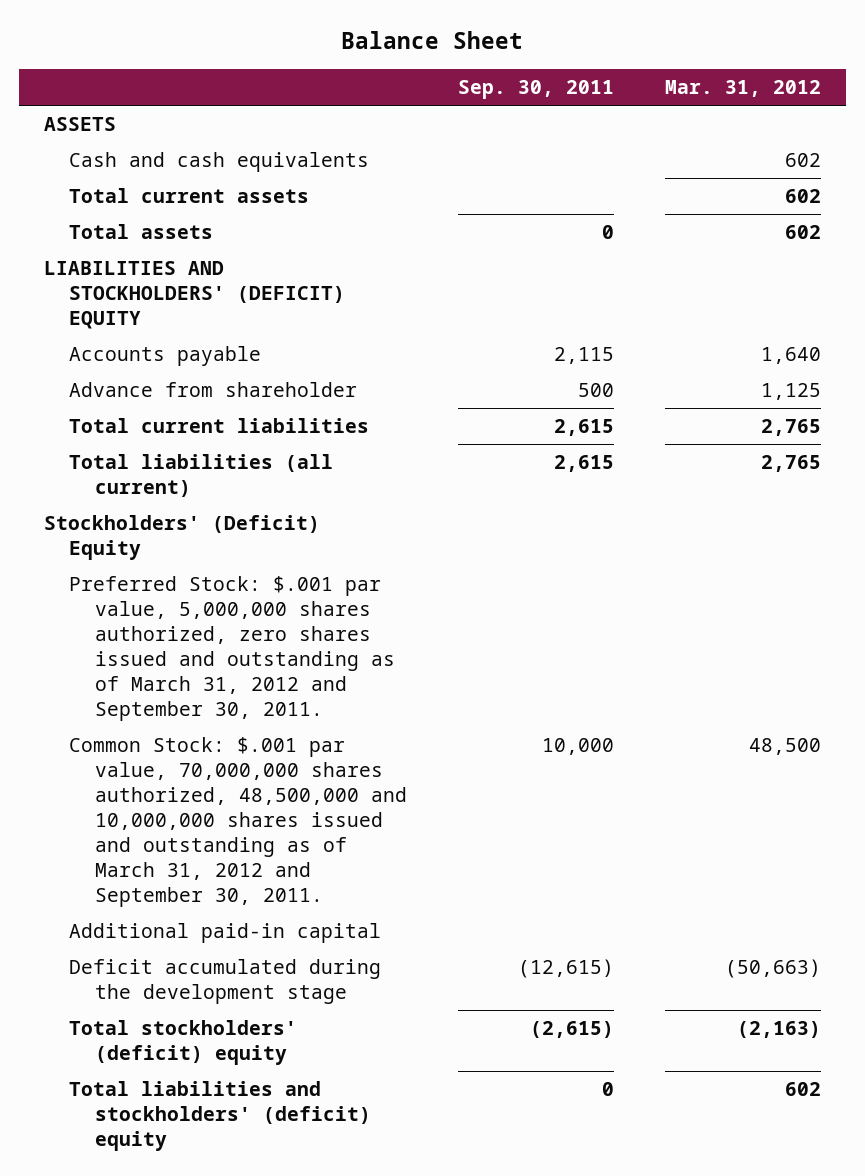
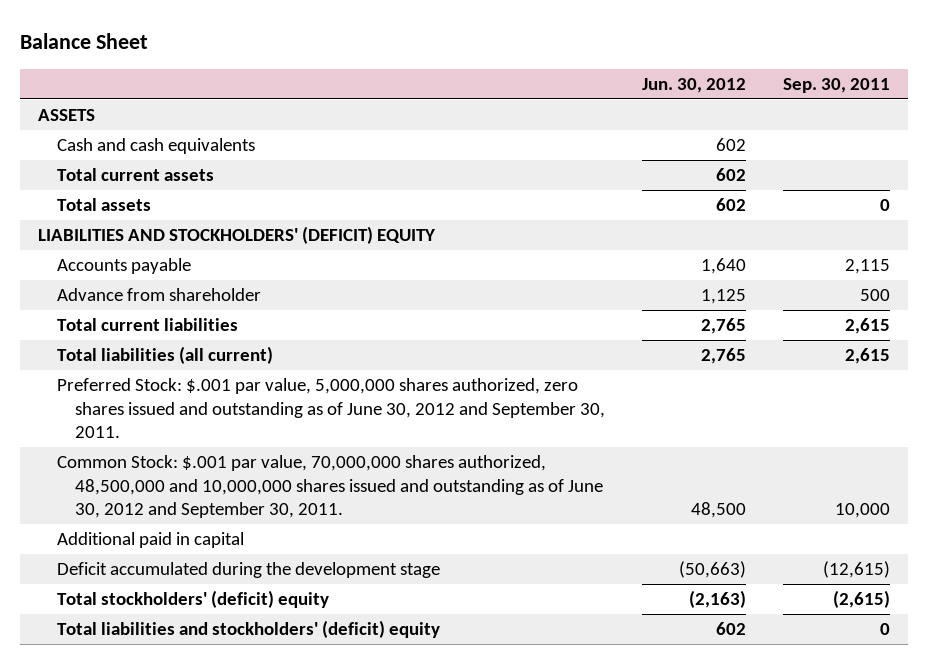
- | Sep. 30, 2011 | Mar. 31, 2012
+ | Jun. 30, 2012 | Sep. 30, 2011
- Stockholders' (Deficit) Equity
- Preferred Stock: $.001 par value, 5,000,000 shares authorized, zero shares issued and outstanding as of March 31, 2012 and September 30, 2011.
- Common Stock: $.001 par value, 70,000,000 shares authorized, 48,500,000 and 10,000,000 shares issued and outstanding as of March 31, 2012 and September 30, 2011. | 10,000 | 48,500
- Additional paid-in capital
+ Preferred Stock: $.001 par value, 5,000,000 shares authorized, zero shares issued and outstanding as of June 30, 2012 and September 30, 2011.
+ Common Stock: $.001 par value, 70,000,000 shares authorized, 48,500,000 and 10,000,000 shares issued and outstanding as of June 30, 2012 and September 30, 2011. | 48,500 | 10,000
+ Additional paid in capital

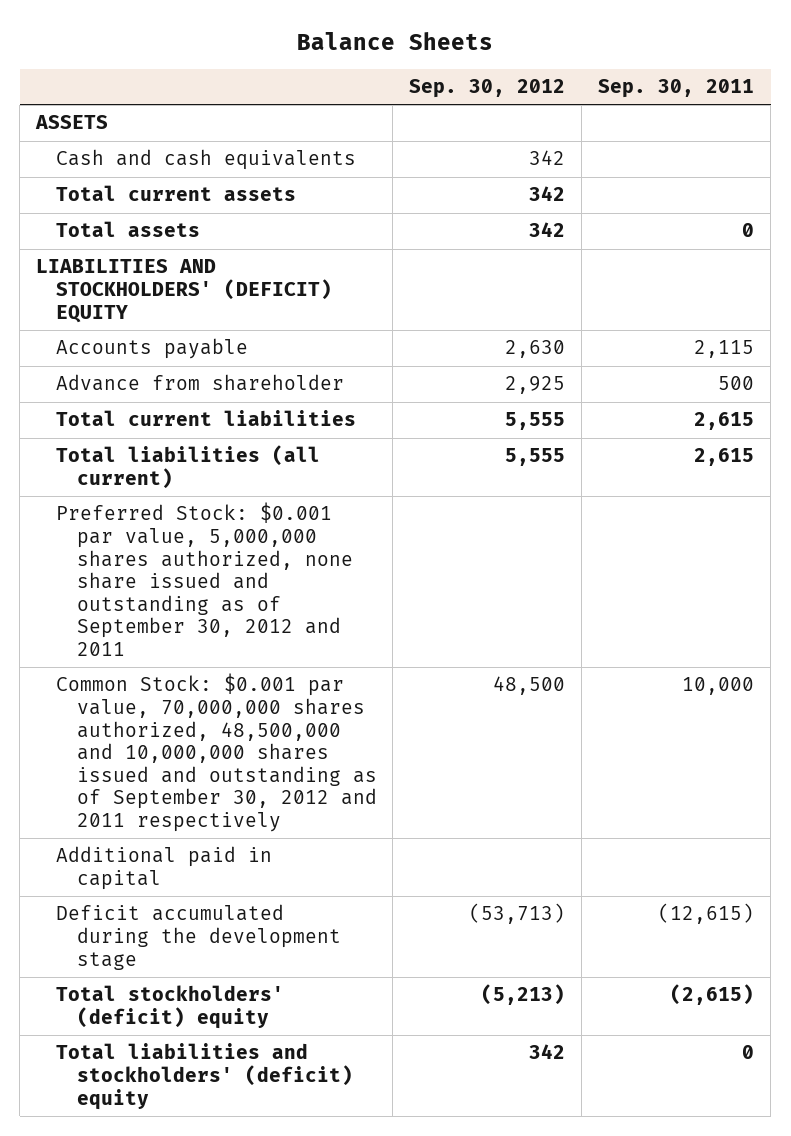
- Balance Sheet
+ Balance Sheets
- | Jun. 30, 2012 | Sep. 30, 2011
+ | Sep. 30, 2012 | Sep. 30, 2011
- Preferred Stock: $.001 par value, 5,000,000 shares authorized, zero shares issued and outstanding as of June 30, 2012 and September 30, 2011.
- Common Stock: $.001 par value, 70,000,000 shares authorized, 48,500,000 and 10,000,000 shares issued and outstanding as of June 30, 2012 and September 30, 2011. | 48,500 | 10,000
+ Preferred Stock: $0.001 par value, 5,000,000 shares authorized, none share issued and outstanding as of September 30, 2012 and 2011
+ Common Stock: $0.001 par value, 70,000,000 shares authorized, 48,500,000 and 10,000,000 shares issued and outstanding as of September 30, 2012 and 2011 respectively | 48,500 | 10,000

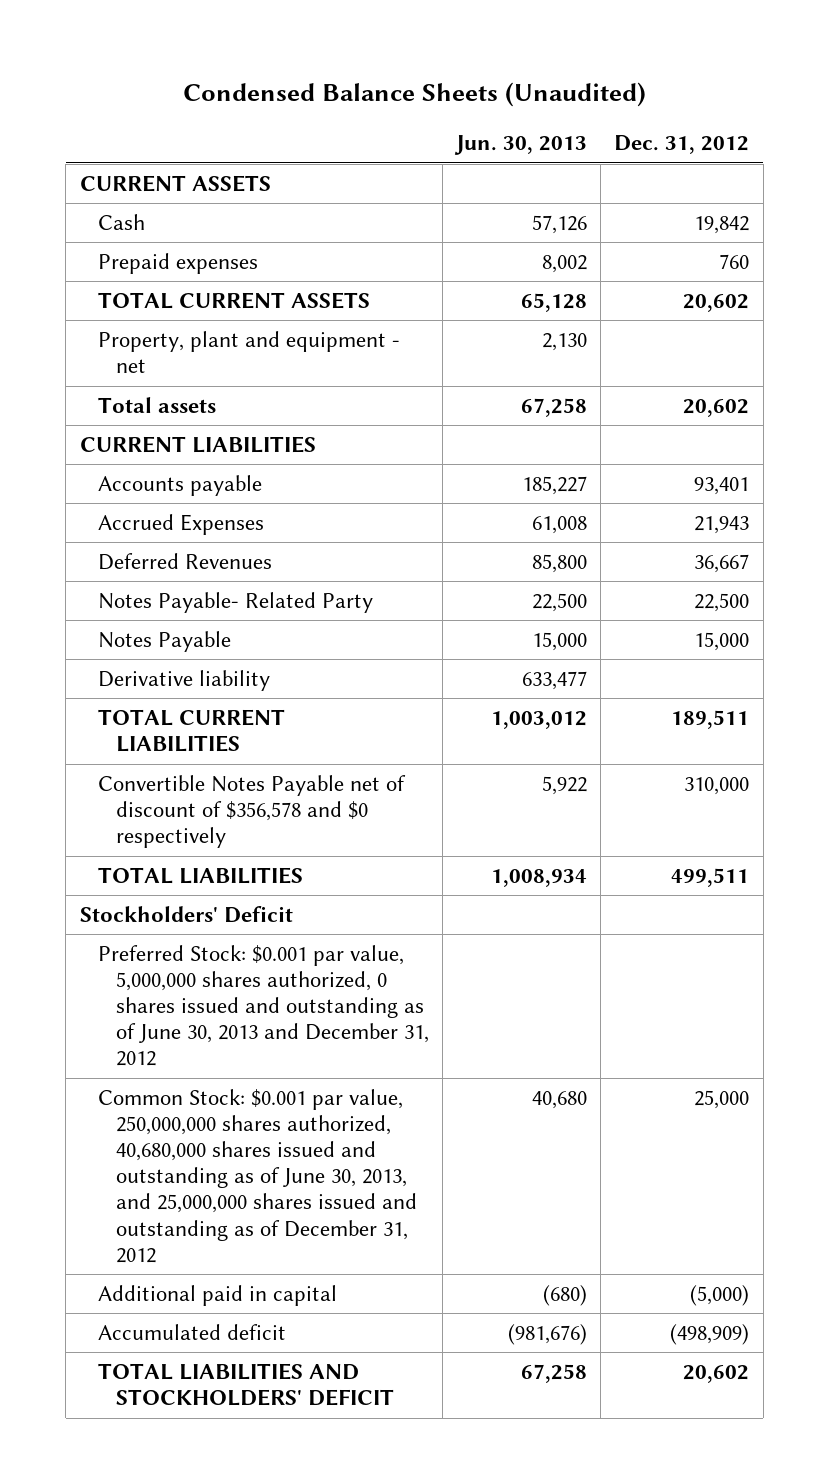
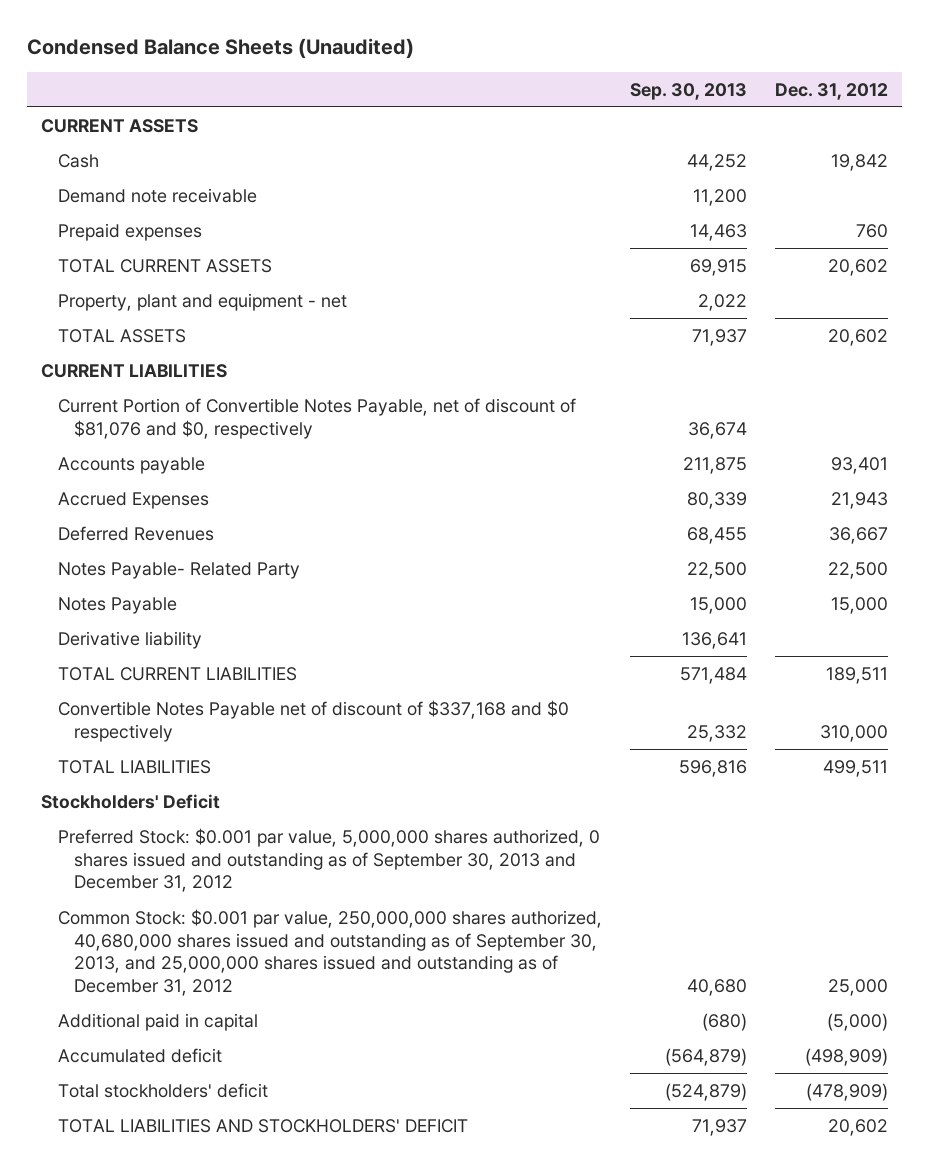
- | Jun. 30, 2013 | Dec. 31, 2012
+ | Sep. 30, 2013 | Dec. 31, 2012
+ Demand note receivable | 11,200 |
- Total assets | 67,258 | 20,602
+ TOTAL ASSETS | 71,937 | 20,602
+ Current Portion of Convertible Notes Payable, net of discount of $81,076 and $0, respectively | 36,674 |
- Convertible Notes Payable net of discount of $356,578 and $0 respectively | 5,922 | 310,000
+ Convertible Notes Payable net of discount of $337,168 and $0 respectively | 25,332 | 310,000
- Preferred Stock: $0.001 par value, 5,000,000 shares authorized, 0 shares issued and outstanding as of June 30, 2013 and December 31, 2012
- Common Stock: $0.001 par value, 250,000,000 shares authorized, 40,680,000 shares issued and outstanding as of June 30, 2013, and 25,000,000 shares issued and outstanding as of December 31, 2012 | 40,680 | 25,000
+ Preferred Stock: $0.001 par value, 5,000,000 shares authorized, 0 shares issued and outstanding as of September 30, 2013 and December 31, 2012
+ Common Stock: $0.001 par value, 250,000,000 shares authorized, 40,680,000 shares issued and outstanding as of September 30, 2013, and 25,000,000 shares issued and outstanding as of December 31, 2012 | 40,680 | 25,000
+ Total stockholders' deficit | (524,879) | (478,909)

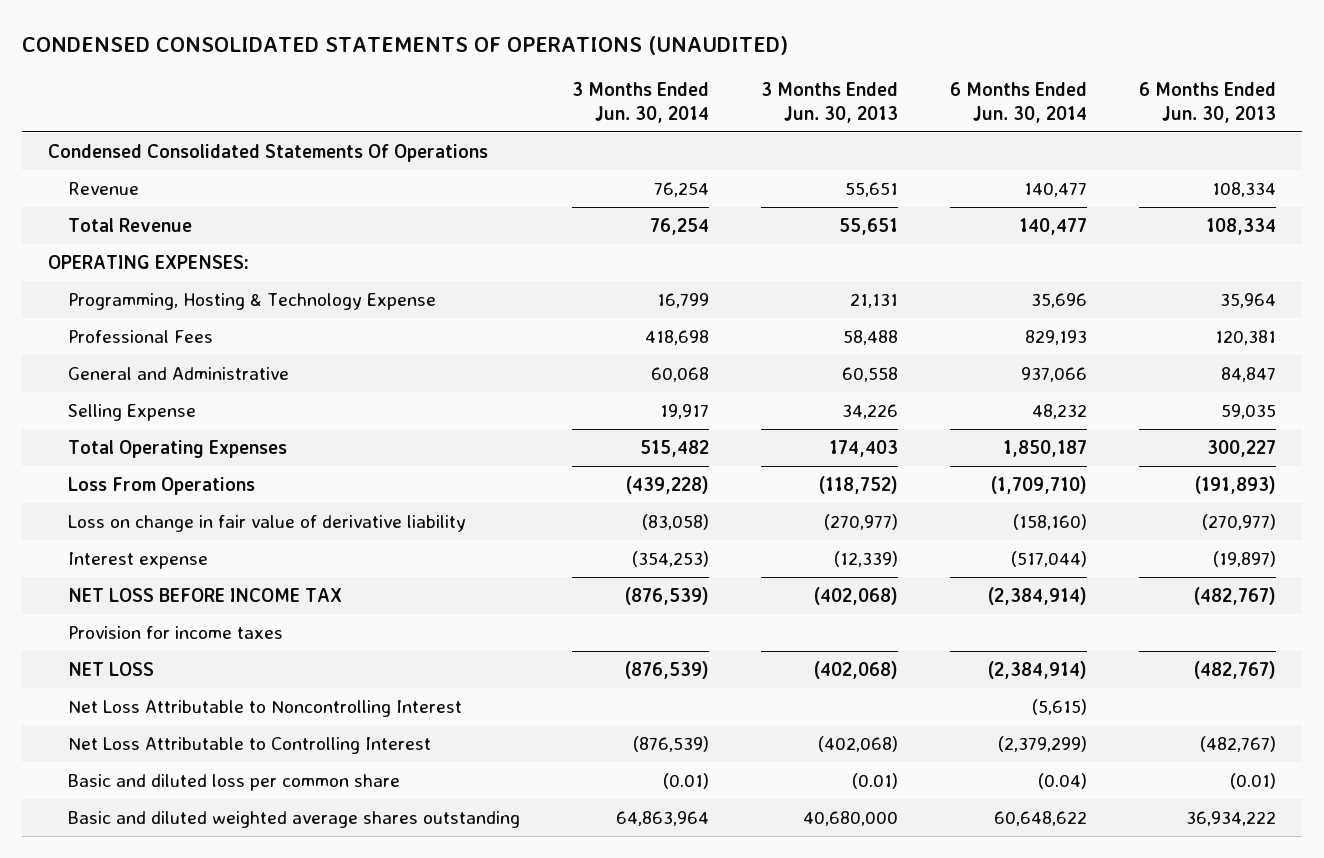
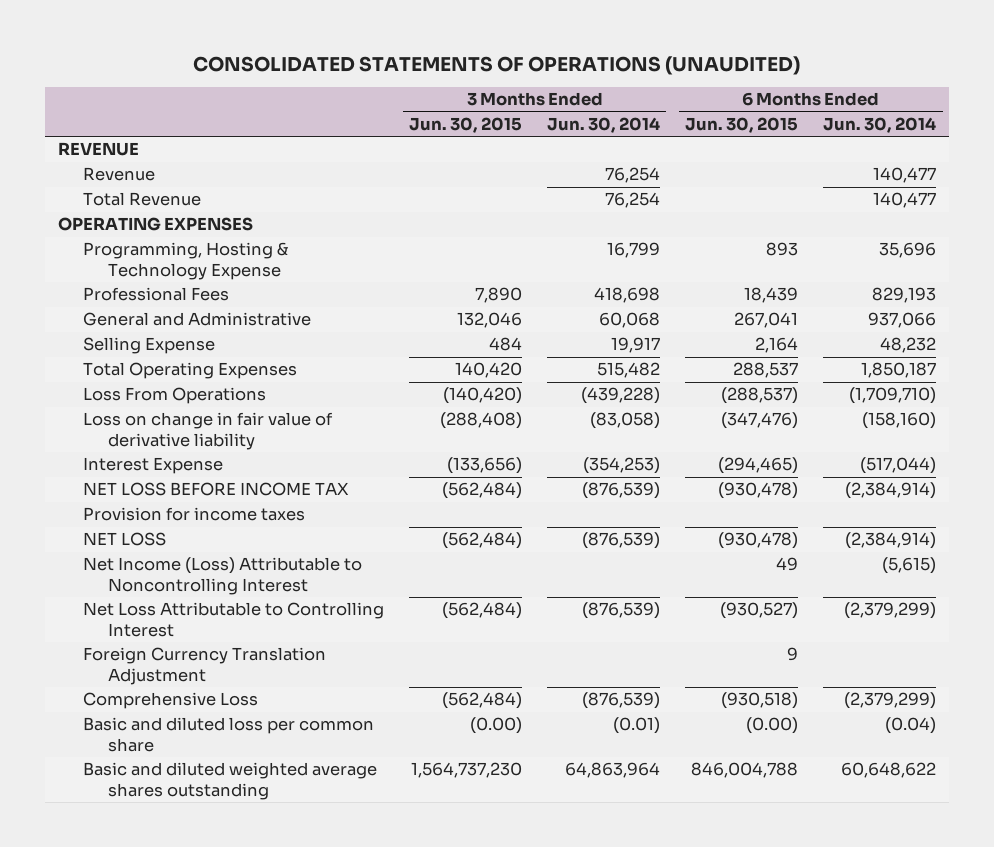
- CONDENSED CONSOLIDATED STATEMENTS OF OPERATIONS (UNAUDITED)
+ CONSOLIDATED STATEMENTS OF OPERATIONS (UNAUDITED)
- | 3 Months Ended Jun. 30, 2014 | 3 Months Ended Jun. 30, 2013 | 6 Months Ended Jun. 30, 2014 | 6 Months Ended Jun. 30, 2013
+ | 3 Months Ended Jun. 30, 2015 | 3 Months Ended Jun. 30, 2014 | 6 Months Ended Jun. 30, 2015 | 6 Months Ended Jun. 30, 2014
- Condensed Consolidated Statements Of Operations
+ REVENUE
- OPERATING EXPENSES:
+ OPERATING EXPENSES
- Interest expense | (354,253) | (12,339) | (517,044) | (19,897)
+ Interest Expense | (133,656) | (354,253) | (294,465) | (517,044)
- Net Loss Attributable to Noncontrolling Interest | | | (5,615) |
+ Net Income (Loss) Attributable to Noncontrolling Interest | | | 49 | (5,615)
+ Foreign Currency Translation Adjustment | | | 9 |
+ Comprehensive Loss | (562,484) | (876,539) | (930,518) | (2,379,299)

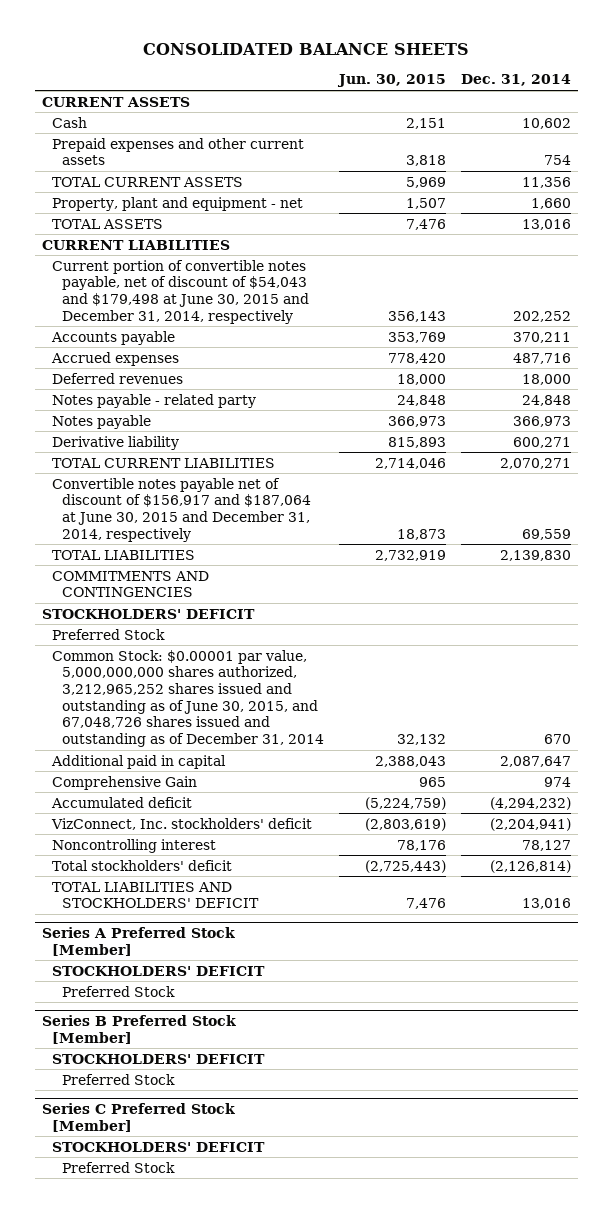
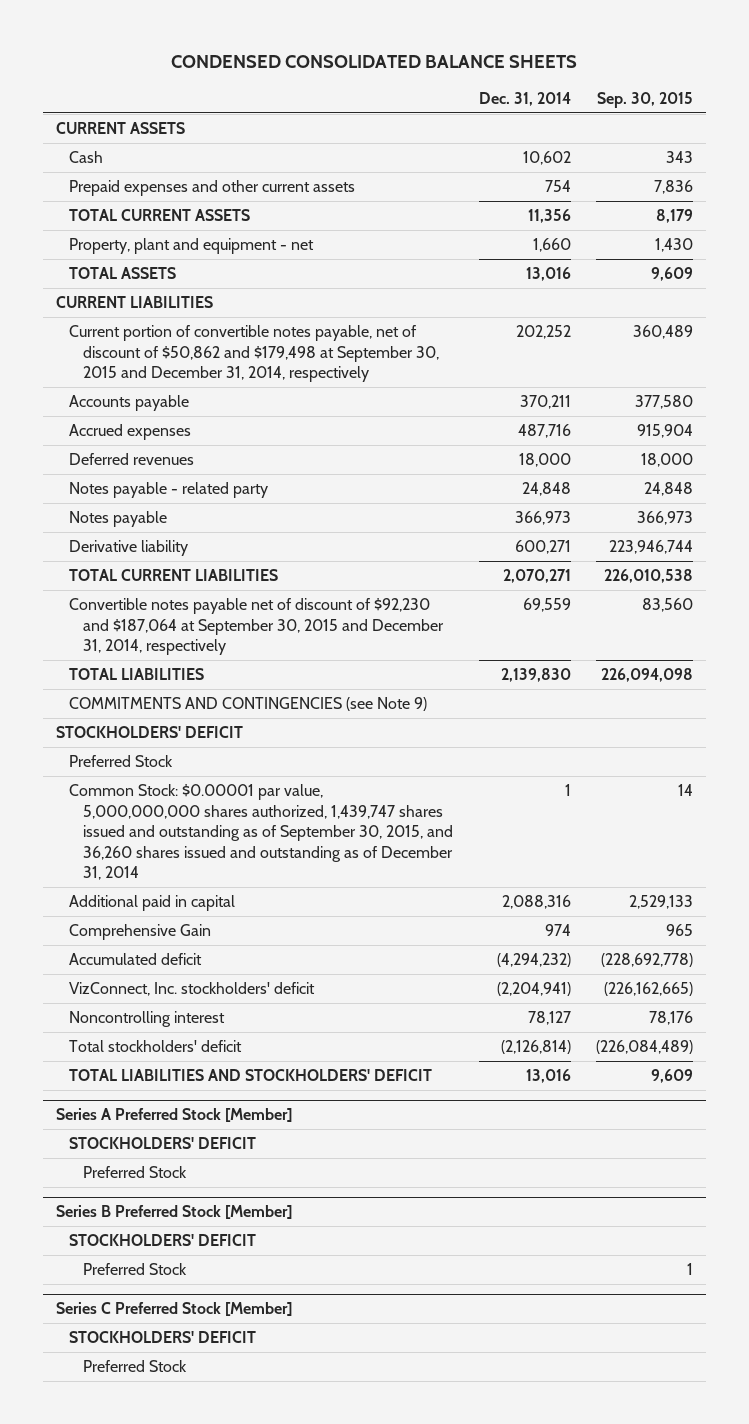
- CONSOLIDATED BALANCE SHEETS
+ CONDENSED CONSOLIDATED BALANCE SHEETS
- | Jun. 30, 2015 | Dec. 31, 2014
+ | Dec. 31, 2014 | Sep. 30, 2015
- Current portion of convertible notes payable, net of discount of $54,043 and $179,498 at June 30, 2015 and December 31, 2014, respectively | 356,143 | 202,252
+ Current portion of convertible notes payable, net of discount of $50,862 and $179,498 at September 30, 2015 and December 31, 2014, respectively | 202,252 | 360,489
- Convertible notes payable net of discount of $156,917 and $187,064 at June 30, 2015 and December 31, 2014, respectively | 18,873 | 69,559
+ Convertible notes payable net of discount of $92,230 and $187,064 at September 30, 2015 and December 31, 2014, respectively | 69,559 | 83,560
- COMMITMENTS AND CONTINGENCIES
+ COMMITMENTS AND CONTINGENCIES (see Note 9)
- Common Stock: $0.00001 par value, 5,000,000,000 shares authorized, 3,212,965,252 shares issued and outstanding as of June 30, 2015, and 67,048,726 shares issued and outstanding as of December 31, 2014 | 32,132 | 670
- Additional paid in capital | 2,388,043 | 2,087,647
+ Common Stock: $0.00001 par value, 5,000,000,000 shares authorized, 1,439,747 shares issued and outstanding as of September 30, 2015, and 36,260 shares issued and outstanding as of December 31, 2014 | 1 | 14
+ Additional paid in capital | 2,088,316 | 2,529,133

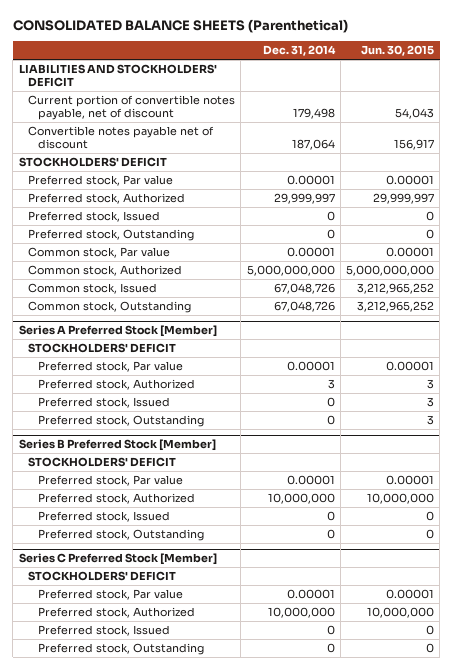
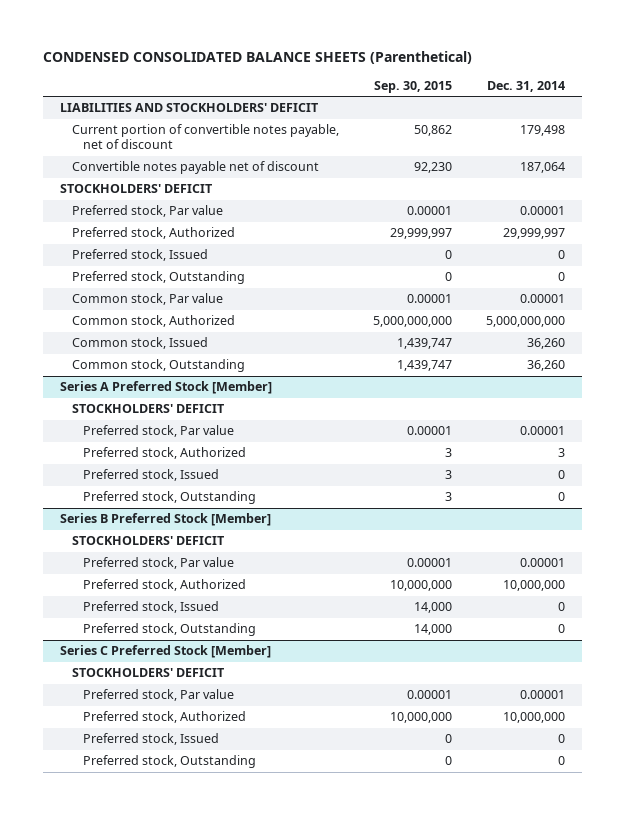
- CONSOLIDATED BALANCE SHEETS (Parenthetical)
+ CONDENSED CONSOLIDATED BALANCE SHEETS (Parenthetical)
- | Dec. 31, 2014 | Jun. 30, 2015
+ | Sep. 30, 2015 | Dec. 31, 2014
- Common stock, Issued | 67,048,726 | 3,212,965,252
- Common stock, Outstanding | 67,048,726 | 3,212,965,252
+ Common stock, Issued | 1,439,747 | 36,260
+ Common stock, Outstanding | 1,439,747 | 36,260

